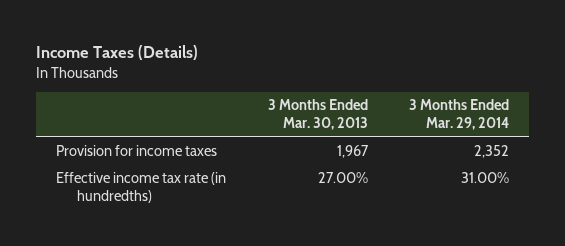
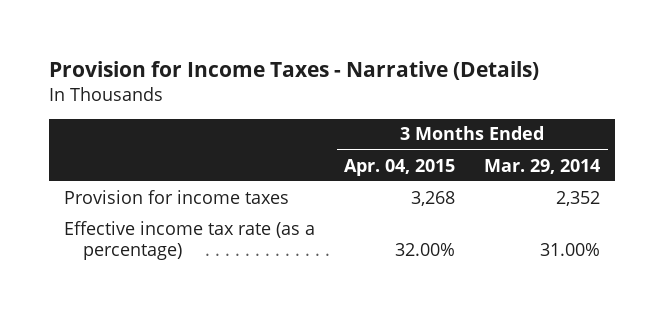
- Income Taxes (Details)
+ Provision for Income Taxes - Narrative (Details)
- | 3 Months Ended Mar. 30, 2013 | 3 Months Ended Mar. 29, 2014
+ | 3 Months Ended Apr. 04, 2015 | 3 Months Ended Mar. 29, 2014
- Effective income tax rate (in hundredths) | 27.00% | 31.00%
+ Effective income tax rate (as a percentage) | 32.00% | 31.00%

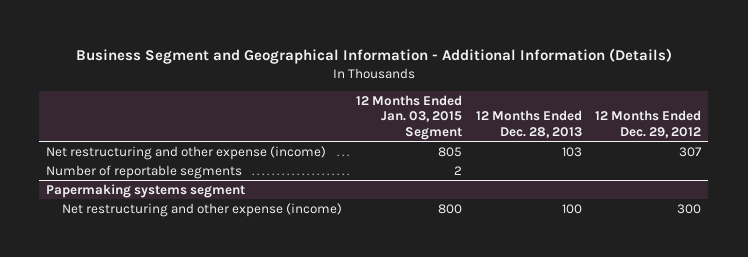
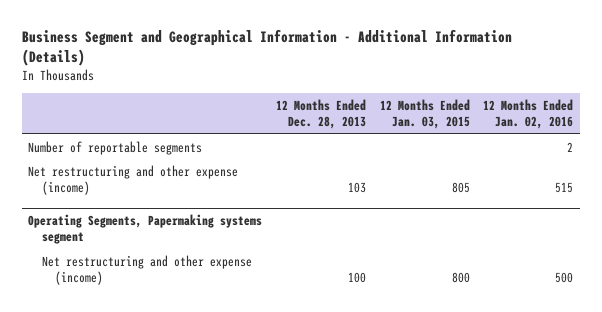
- | 12 Months Ended Jan. 03, 2015 Segment | 12 Months Ended Dec. 28, 2013 | 12 Months Ended Dec. 29, 2012
+ | 12 Months Ended Dec. 28, 2013 | 12 Months Ended Jan. 03, 2015 | 12 Months Ended Jan. 02, 2016
- Papermaking systems segment
moved down: Net restructuring and other expense (income) | 103 | 805 | 515
+ Operating Segments, Papermaking systems segment

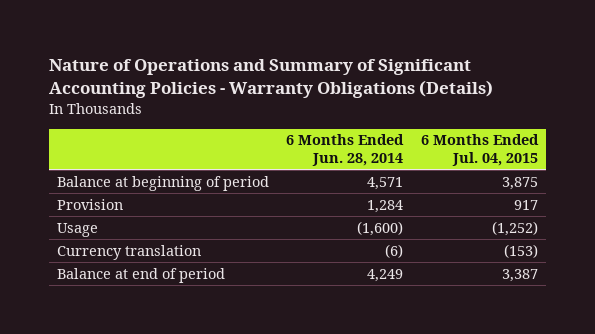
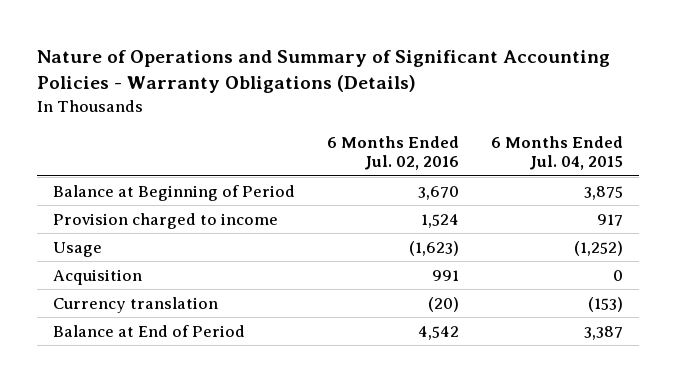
- | 6 Months Ended Jun. 28, 2014 | 6 Months Ended Jul. 04, 2015
+ | 6 Months Ended Jul. 02, 2016 | 6 Months Ended Jul. 04, 2015
- Balance at beginning of period | 4,571 | 3,875
- Provision | 1,284 | 917
+ Balance at Beginning of Period | 3,670 | 3,875
+ Provision charged to income | 1,524 | 917
+ Acquisition | 991 | 0
- Balance at end of period | 4,249 | 3,387
+ Balance at End of Period | 4,542 | 3,387

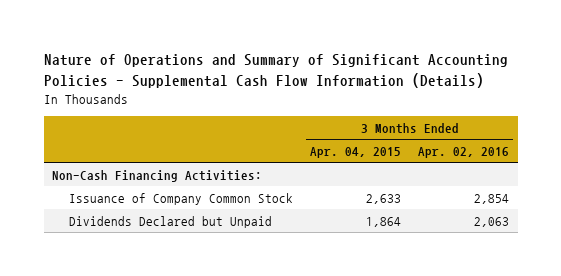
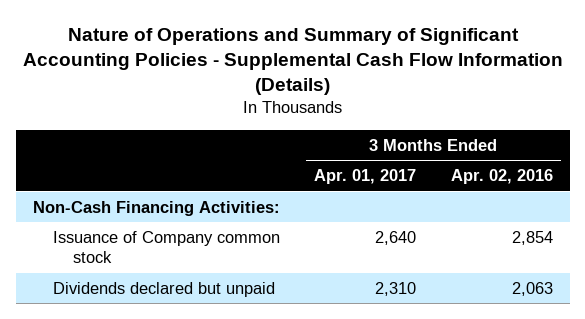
- | 3 Months Ended Apr. 04, 2015 | 3 Months Ended Apr. 02, 2016
+ | 3 Months Ended Apr. 01, 2017 | 3 Months Ended Apr. 02, 2016
- Issuance of Company Common Stock | 2,633 | 2,854
- Dividends Declared but Unpaid | 1,864 | 2,063
+ Issuance of Company common stock | 2,640 | 2,854
+ Dividends declared but unpaid | 2,310 | 2,063

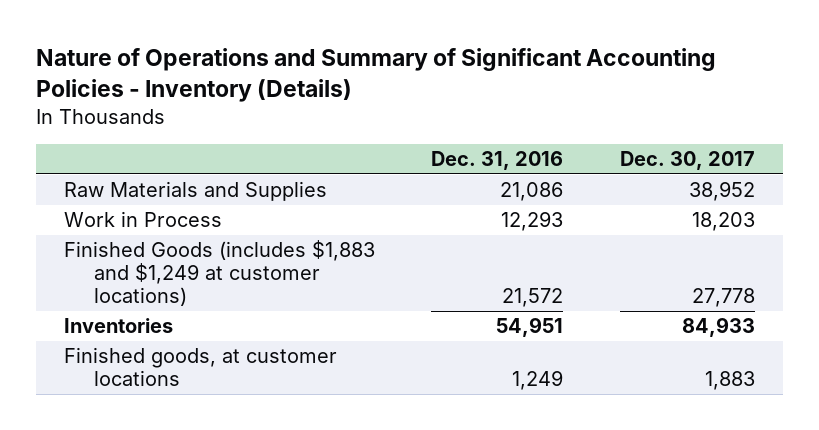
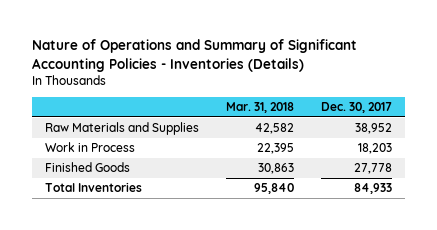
- Nature of Operations and Summary of Significant Accounting Policies - Inventory (Details)
+ Nature of Operations and Summary of Significant Accounting Policies - Inventories (Details)
- | Dec. 31, 2016 | Dec. 30, 2017
+ | Mar. 31, 2018 | Dec. 30, 2017
- Finished Goods (includes $1,883 and $1,249 at customer locations) | 21,572 | 27,778
- Inventories | 54,951 | 84,933
- Finished goods, at customer locations | 1,249 | 1,883
+ Finished Goods | 30,863 | 27,778
+ Total Inventories | 95,840 | 84,933

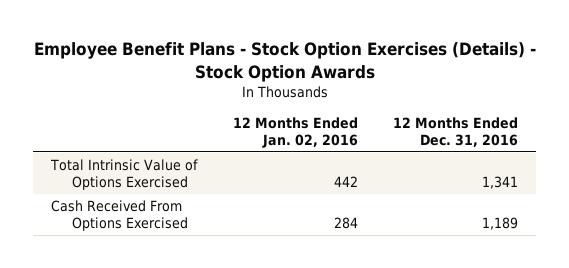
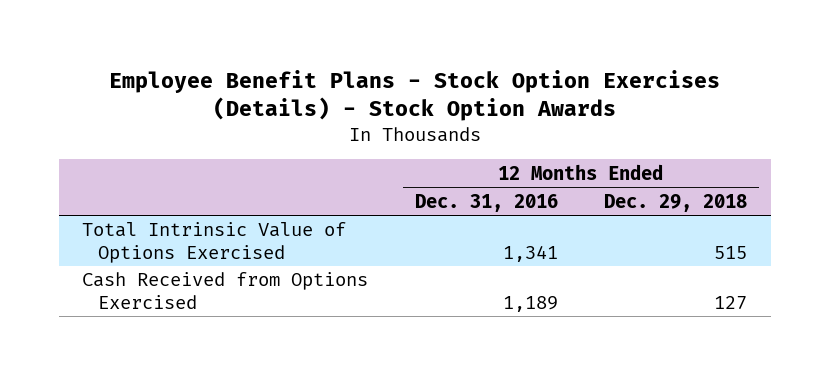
- | 12 Months Ended Jan. 02, 2016 | 12 Months Ended Dec. 31, 2016
+ | 12 Months Ended Dec. 31, 2016 | 12 Months Ended Dec. 29, 2018
- Cash Received From Options Exercised | 284 | 1,189
+ Cash Received from Options Exercised | 1,189 | 127

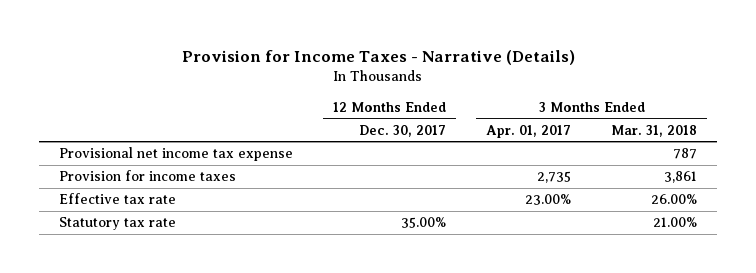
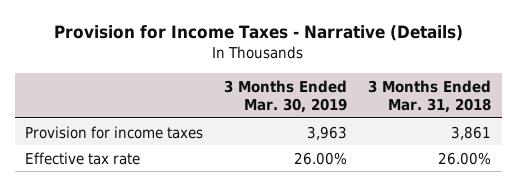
- | 12 Months Ended Dec. 30, 2017 | 3 Months Ended Apr. 01, 2017 | 3 Months Ended Mar. 31, 2018
+ | 3 Months Ended Mar. 30, 2019 | 3 Months Ended Mar. 31, 2018
- Provisional net income tax expense | | | 787
- Statutory tax rate | 35.00% | | 21.00%

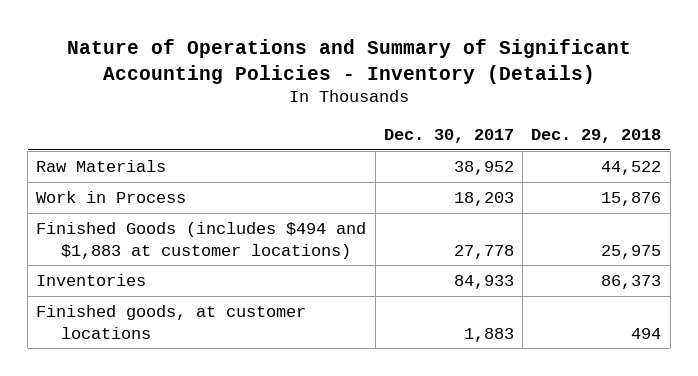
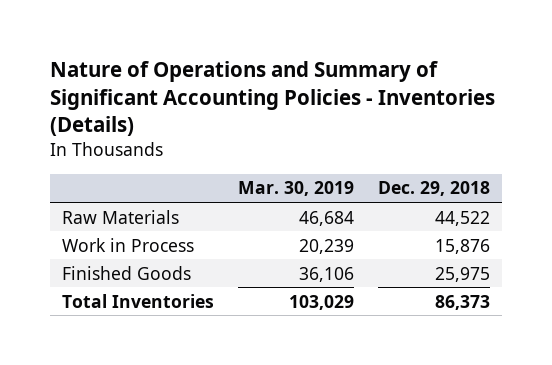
- Nature of Operations and Summary of Significant Accounting Policies - Inventory (Details)
+ Nature of Operations and Summary of Significant Accounting Policies - Inventories (Details)
- | Dec. 30, 2017 | Dec. 29, 2018
+ | Mar. 30, 2019 | Dec. 29, 2018
- Finished Goods (includes $494 and $1,883 at customer locations) | 27,778 | 25,975
- Inventories | 84,933 | 86,373
- Finished goods, at customer locations | 1,883 | 494
+ Finished Goods | 36,106 | 25,975
+ Total Inventories | 103,029 | 86,373

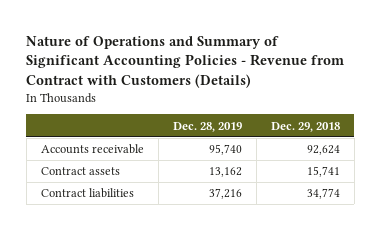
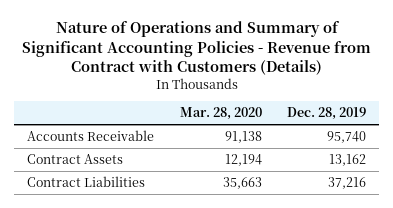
- | Dec. 28, 2019 | Dec. 29, 2018
+ | Mar. 28, 2020 | Dec. 28, 2019
- Accounts receivable | 95,740 | 92,624
- Contract assets | 13,162 | 15,741
- Contract liabilities | 37,216 | 34,774
+ Accounts Receivable | 91,138 | 95,740
+ Contract Assets | 12,194 | 13,162
+ Contract Liabilities | 35,663 | 37,216

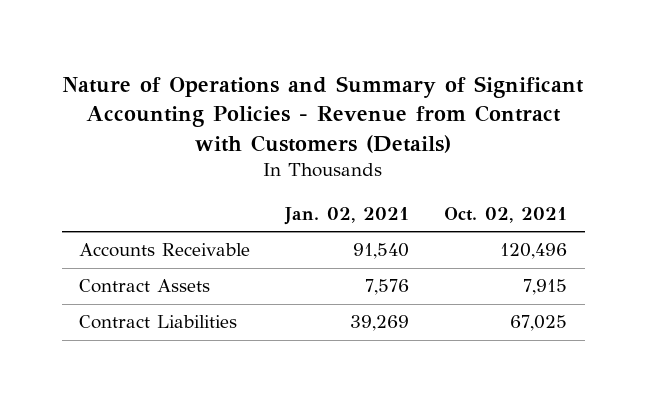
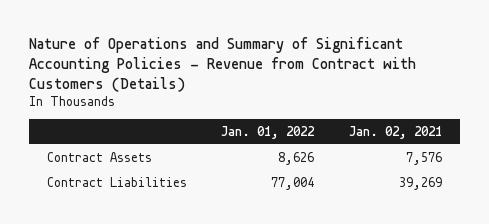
- | Jan. 02, 2021 | Oct. 02, 2021
+ | Jan. 01, 2022 | Jan. 02, 2021
- Accounts Receivable | 91,540 | 120,496

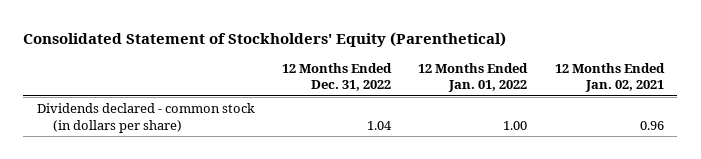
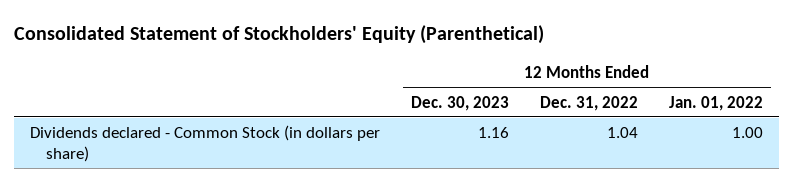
- | 12 Months Ended Dec. 31, 2022 | 12 Months Ended Jan. 01, 2022 | 12 Months Ended Jan. 02, 2021
+ | 12 Months Ended Dec. 30, 2023 | 12 Months Ended Dec. 31, 2022 | 12 Months Ended Jan. 01, 2022
- Dividends declared - common stock (in dollars per share) | 1.04 | 1.00 | 0.96
+ Dividends declared - Common Stock (in dollars per share) | 1.16 | 1.04 | 1.00

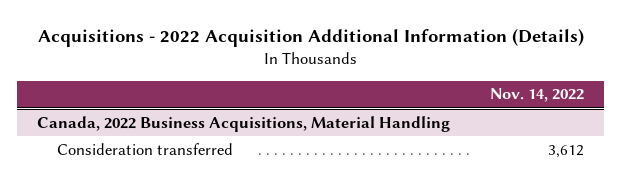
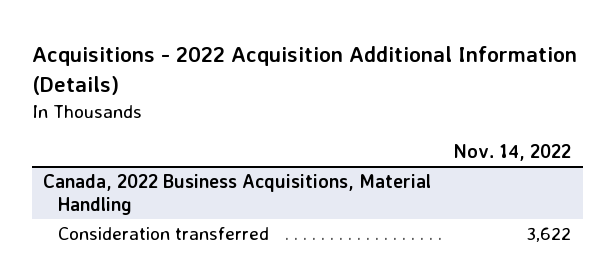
@ Canada, 2022 Business Acquisitions, Material Handling
- Consideration transferred | 3,612
+ Consideration transferred | 3,622

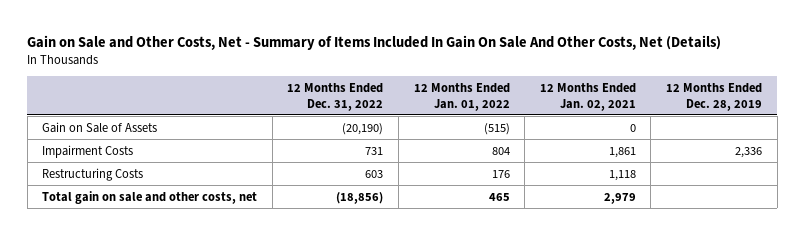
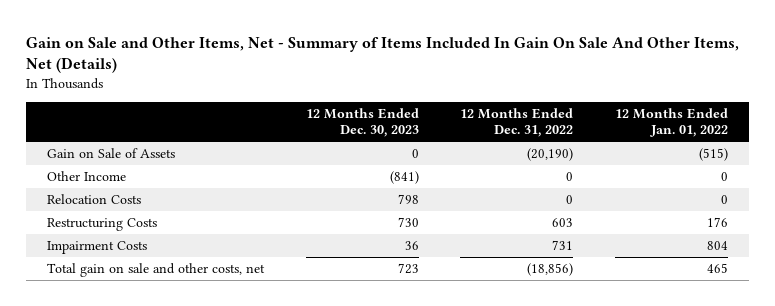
- Gain on Sale and Other Costs, Net - Summary of Items Included In Gain On Sale And Other Costs, Net (Details)
+ Gain on Sale and Other Items, Net - Summary of Items Included In Gain On Sale And Other Items, Net (Details)
- | 12 Months Ended Dec. 31, 2022 | 12 Months Ended Jan. 01, 2022 | 12 Months Ended Jan. 02, 2021 | 12 Months Ended Dec. 28, 2019
+ | 12 Months Ended Dec. 30, 2023 | 12 Months Ended Dec. 31, 2022 | 12 Months Ended Jan. 01, 2022
+ Other Income | (841) | 0 | 0
+ Relocation Costs | 798 | 0 | 0
moved down: Impairment Costs | 36 | 731 | 804

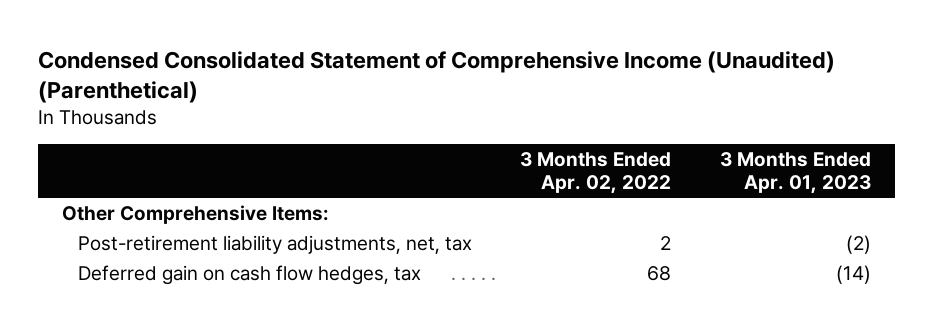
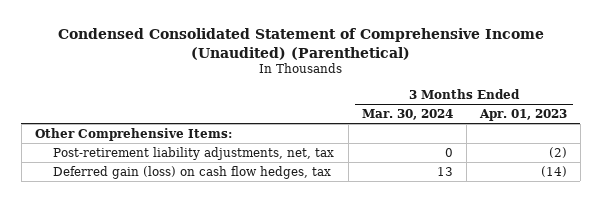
- | 3 Months Ended Apr. 02, 2022 | 3 Months Ended Apr. 01, 2023
+ | 3 Months Ended Mar. 30, 2024 | 3 Months Ended Apr. 01, 2023
- Deferred gain on cash flow hedges, tax | 68 | (14)
+ Deferred gain (loss) on cash flow hedges, tax | 13 | (14)

